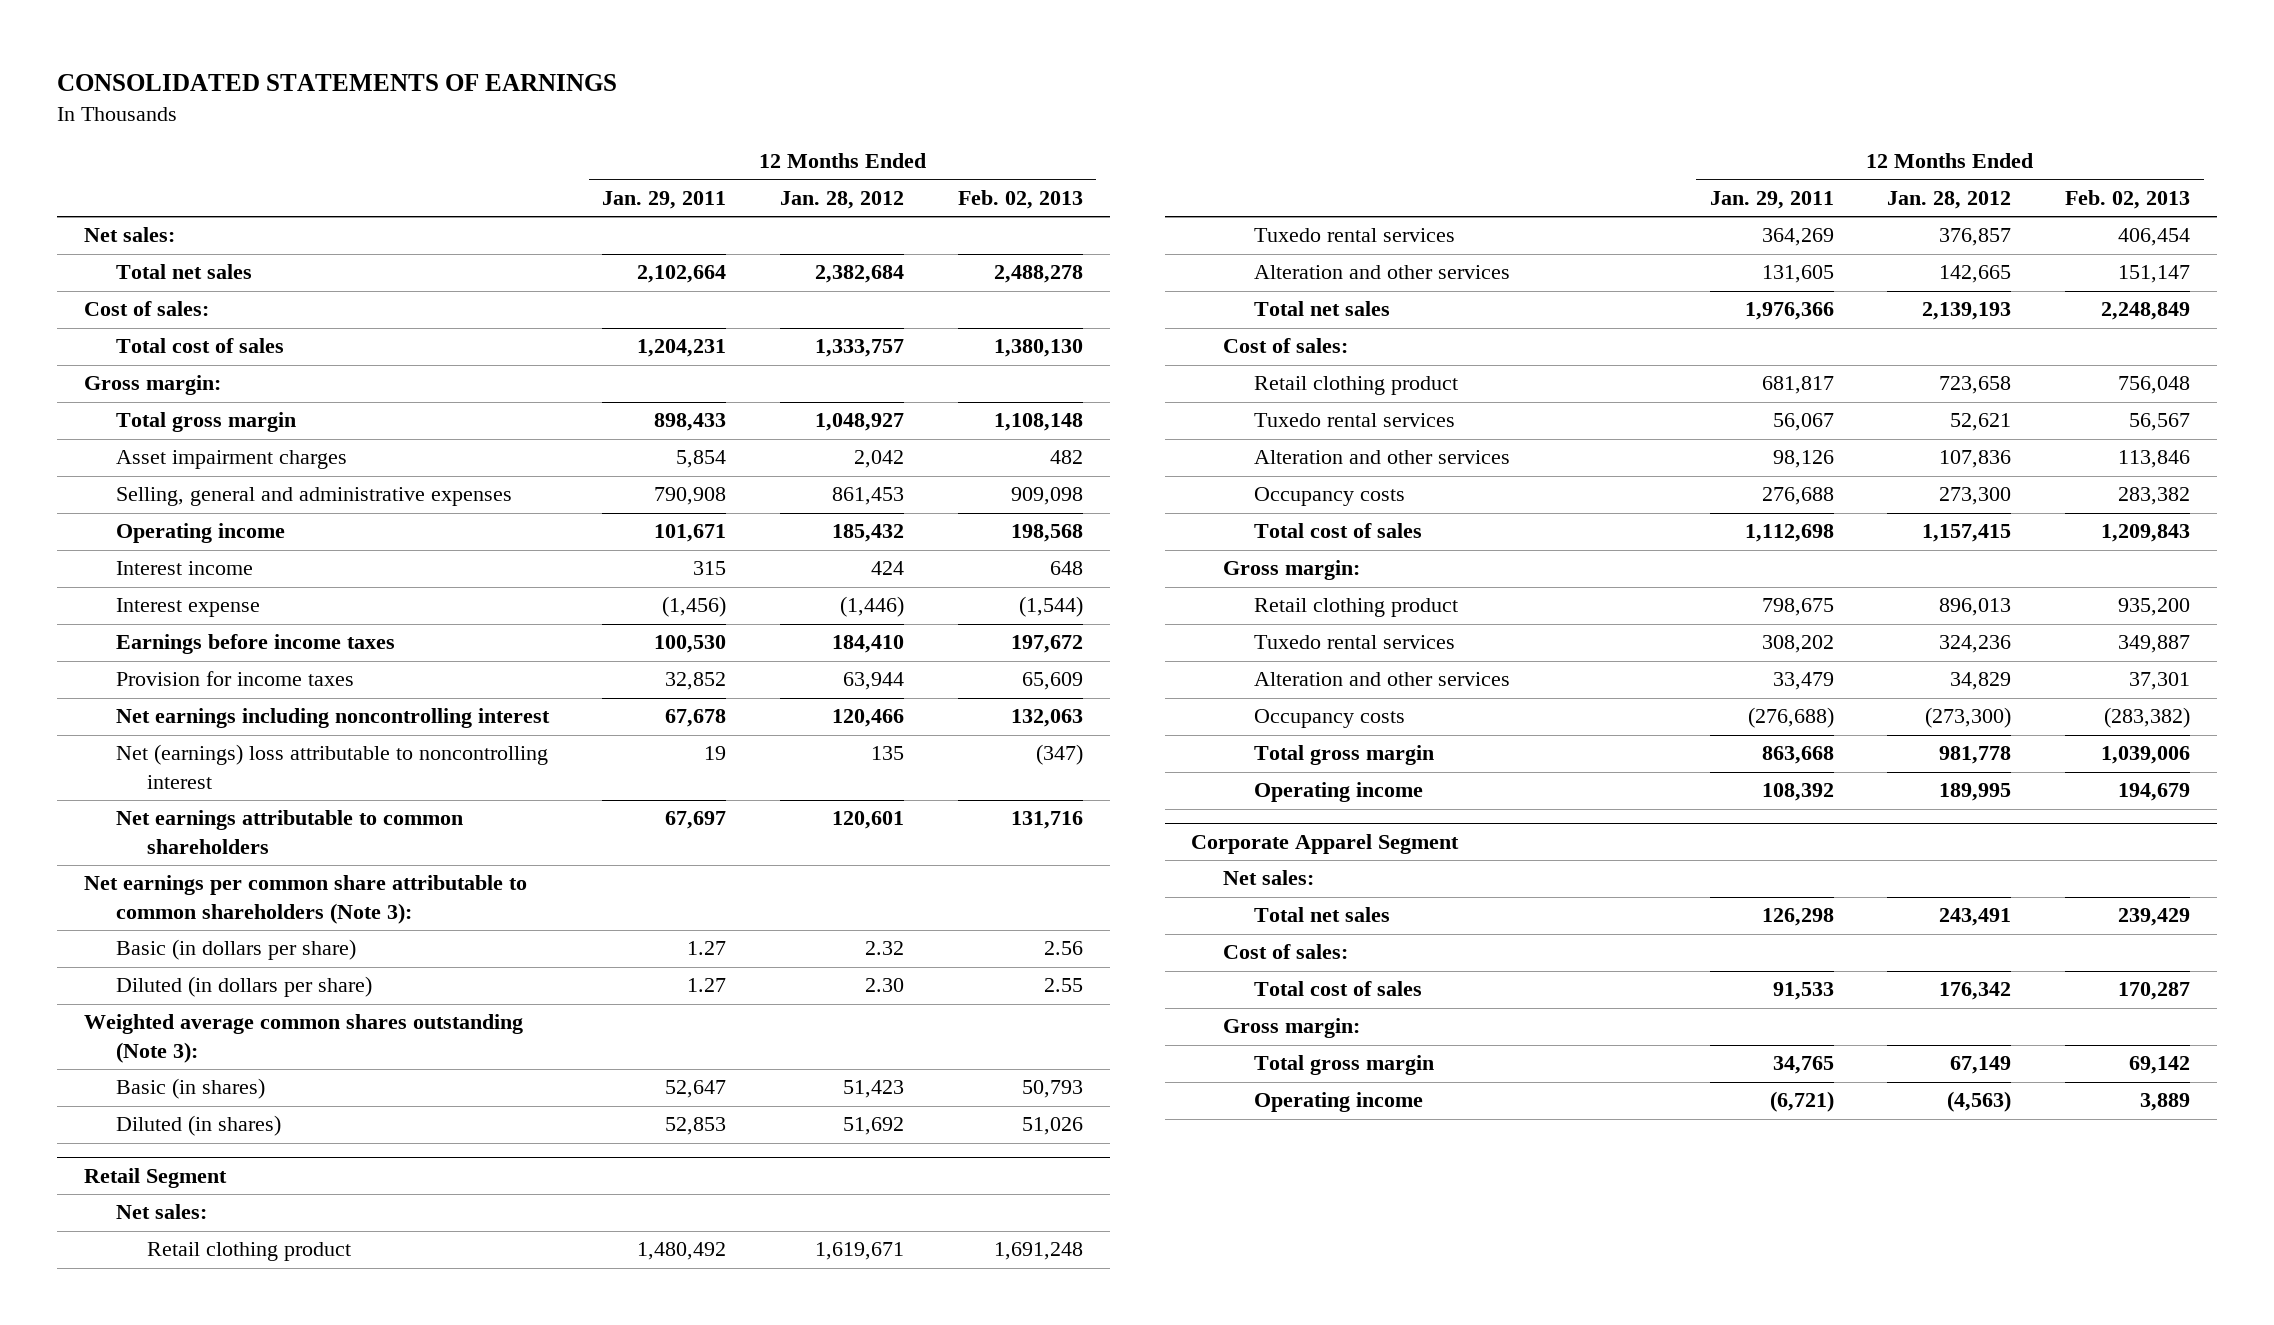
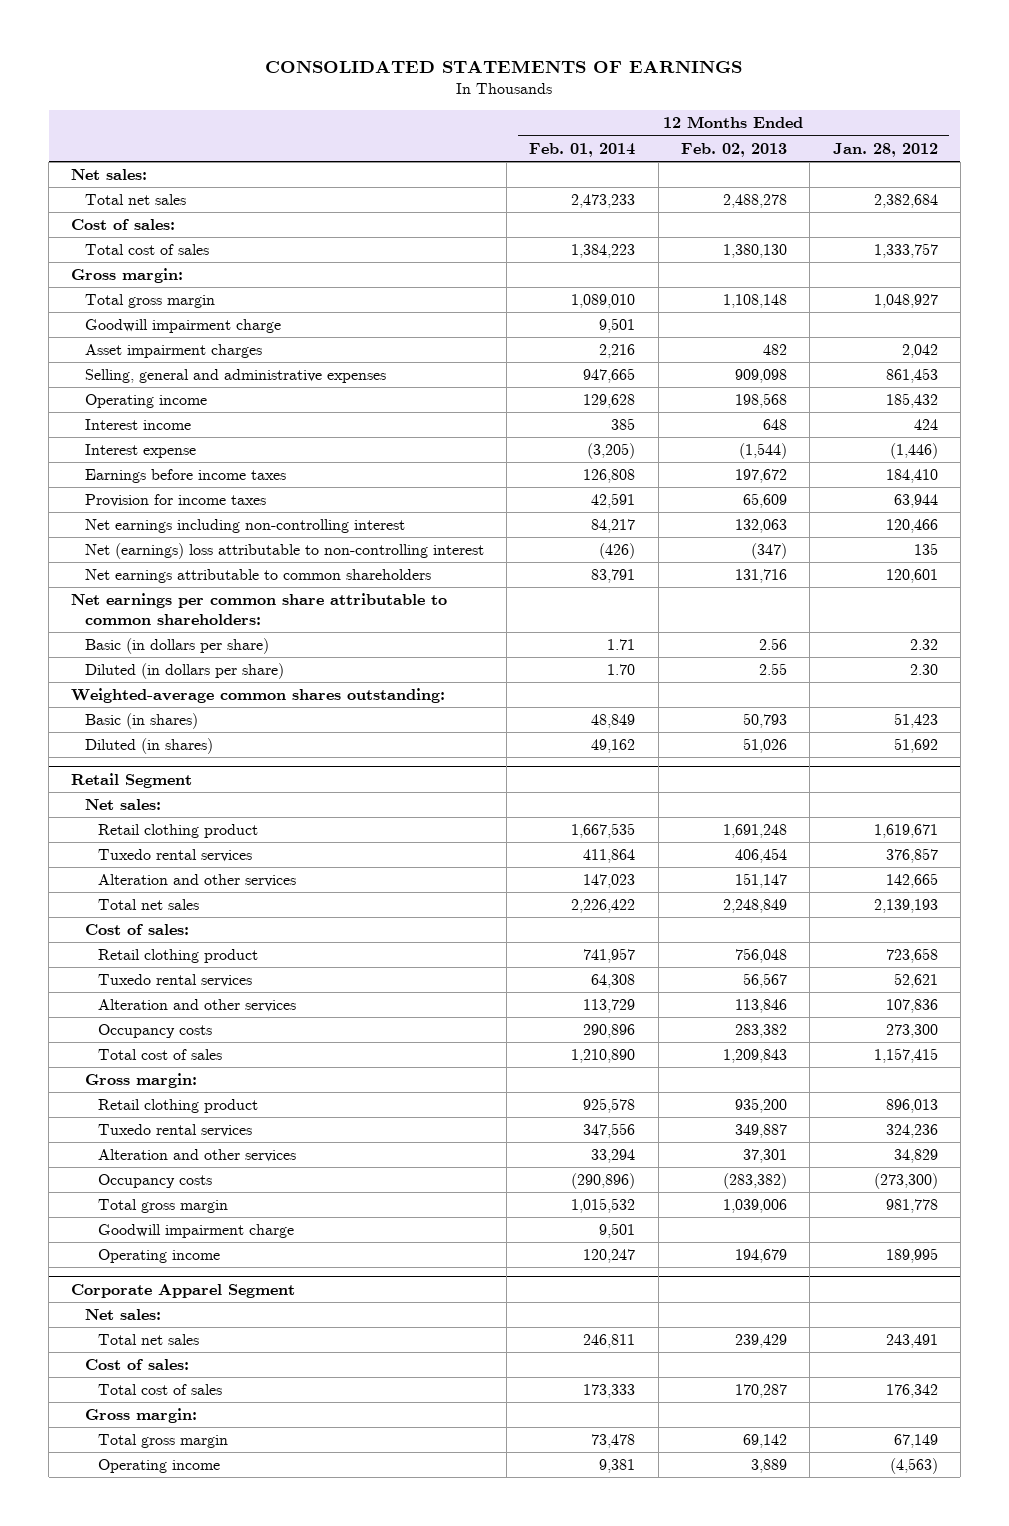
- | 12 Months Ended Jan. 29, 2011 | 12 Months Ended Jan. 28, 2012 | 12 Months Ended Feb. 02, 2013
+ | 12 Months Ended Feb. 01, 2014 | 12 Months Ended Feb. 02, 2013 | 12 Months Ended Jan. 28, 2012
+ Goodwill impairment charge | 9,501 | |
- Net earnings including noncontrolling interest | 67,678 | 120,466 | 132,063
- Net (earnings) loss attributable to noncontrolling interest | 19 | 135 | (347)
+ Net earnings including non-controlling interest | 84,217 | 132,063 | 120,466
+ Net (earnings) loss attributable to non-controlling interest | (426) | (347) | 135
- Net earnings per common share attributable to common shareholders (Note 3):
+ Net earnings per common share attributable to common shareholders:
- Weighted average common shares outstanding (Note 3):
+ Weighted-average common shares outstanding:
@ Retail Segment
+ Goodwill impairment charge | 9,501 | |

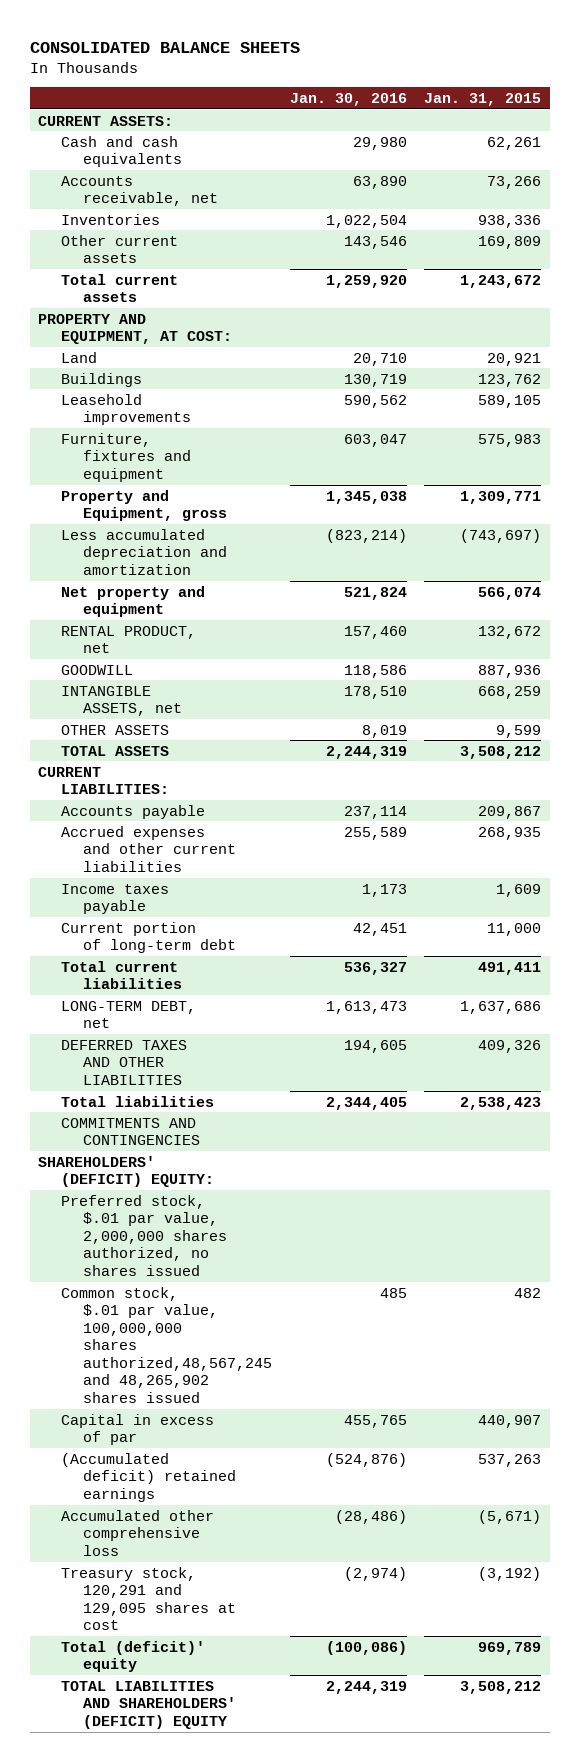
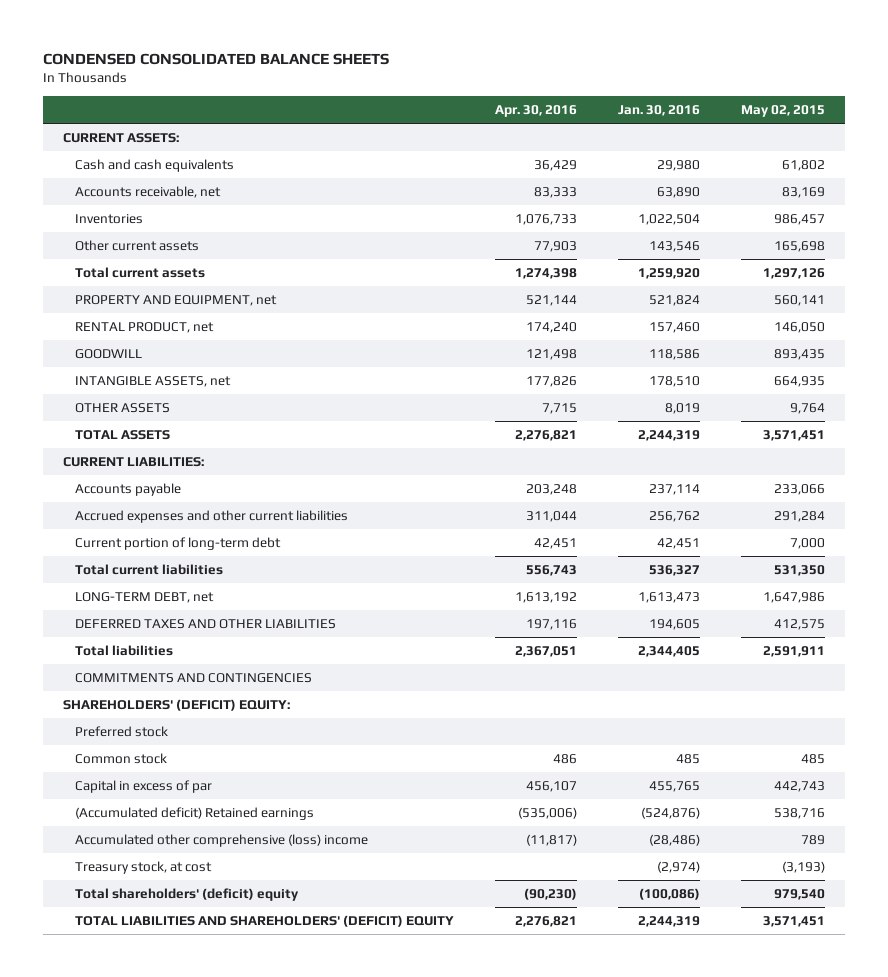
- CONSOLIDATED BALANCE SHEETS
+ CONDENSED CONSOLIDATED BALANCE SHEETS
- | Jan. 30, 2016 | Jan. 31, 2015
+ | Apr. 30, 2016 | Jan. 30, 2016 | May 02, 2015
- PROPERTY AND EQUIPMENT, AT COST:
- Land | 20,710 | 20,921
- Buildings | 130,719 | 123,762
- Leasehold improvements | 590,562 | 589,105
- Furniture, fixtures and equipment | 603,047 | 575,983
- Property and Equipment, gross | 1,345,038 | 1,309,771
- Less accumulated depreciation and amortization | (823,214) | (743,697)
- Net property and equipment | 521,824 | 566,074
+ PROPERTY AND EQUIPMENT, net | 521,144 | 521,824 | 560,141
- Accrued expenses and other current liabilities | 255,589 | 268,935
- Income taxes payable | 1,173 | 1,609
+ Accrued expenses and other current liabilities | 311,044 | 256,762 | 291,284
- Preferred stock, $.01 par value, 2,000,000 shares authorized, no shares issued
- Common stock, $.01 par value, 100,000,000 shares authorized,48,567,245 and 48,265,902 shares issued | 485 | 482
+ Preferred stock
+ Common stock | 486 | 485 | 485
- (Accumulated deficit) retained earnings | (524,876) | 537,263
- Accumulated other comprehensive loss | (28,486) | (5,671)
- Treasury stock, 120,291 and 129,095 shares at cost | (2,974) | (3,192)
- Total (deficit)' equity | (100,086) | 969,789
+ (Accumulated deficit) Retained earnings | (535,006) | (524,876) | 538,716
+ Accumulated other comprehensive (loss) income | (11,817) | (28,486) | 789
+ Treasury stock, at cost | | (2,974) | (3,193)
+ Total shareholders' (deficit) equity | (90,230) | (100,086) | 979,540

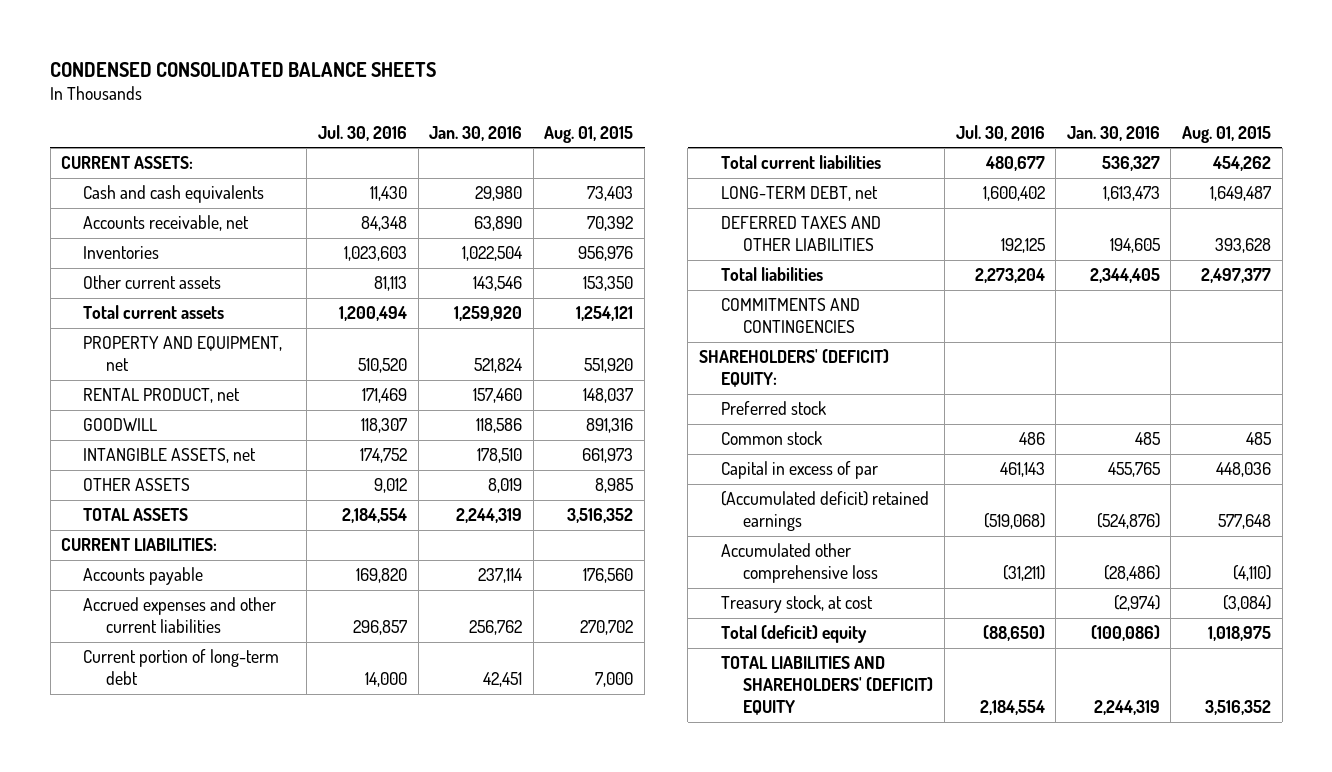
- | Apr. 30, 2016 | Jan. 30, 2016 | May 02, 2015
+ | Jul. 30, 2016 | Jan. 30, 2016 | Aug. 01, 2015
- (Accumulated deficit) Retained earnings | (535,006) | (524,876) | 538,716
- Accumulated other comprehensive (loss) income | (11,817) | (28,486) | 789
+ (Accumulated deficit) retained earnings | (519,068) | (524,876) | 577,648
+ Accumulated other comprehensive loss | (31,211) | (28,486) | (4,110)
- Total shareholders' (deficit) equity | (90,230) | (100,086) | 979,540
+ Total (deficit) equity | (88,650) | (100,086) | 1,018,975

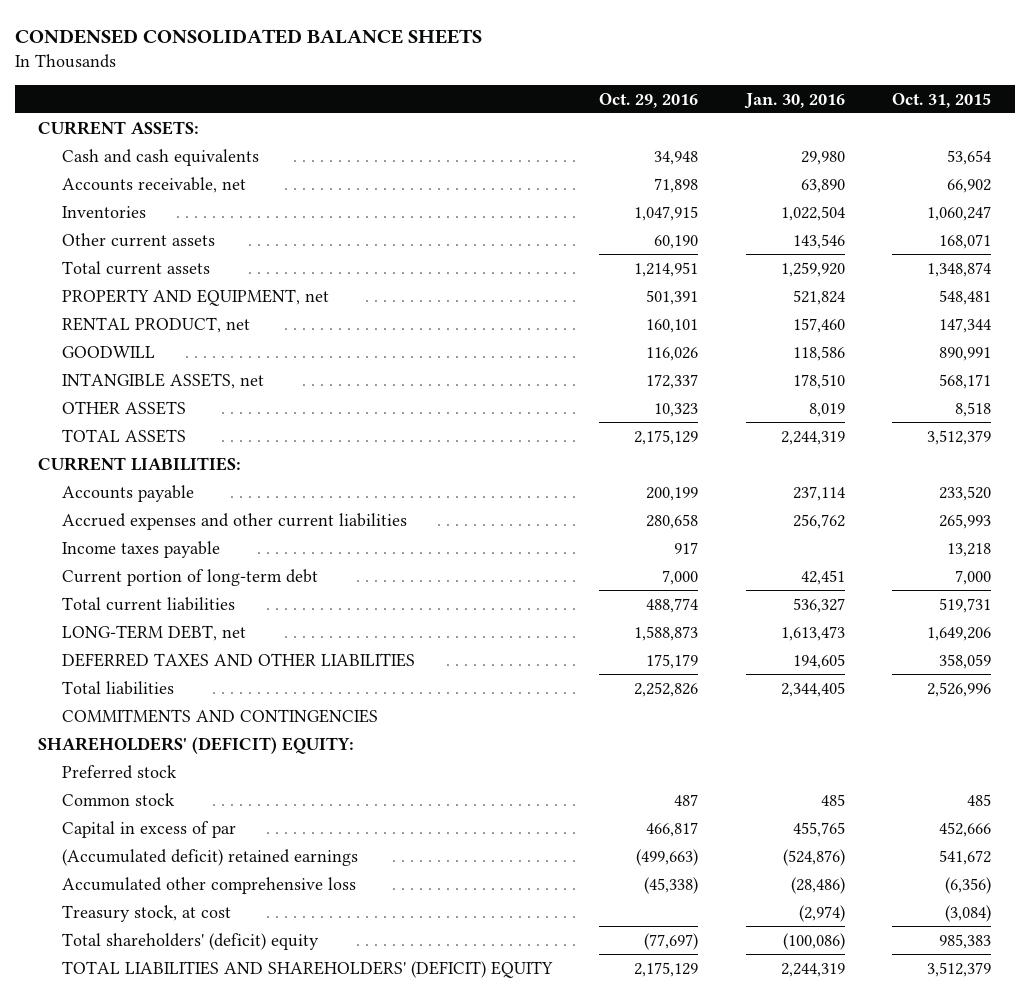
- | Jul. 30, 2016 | Jan. 30, 2016 | Aug. 01, 2015
+ | Oct. 29, 2016 | Jan. 30, 2016 | Oct. 31, 2015
+ Income taxes payable | 917 | | 13,218
- Total (deficit) equity | (88,650) | (100,086) | 1,018,975
+ Total shareholders' (deficit) equity | (77,697) | (100,086) | 985,383

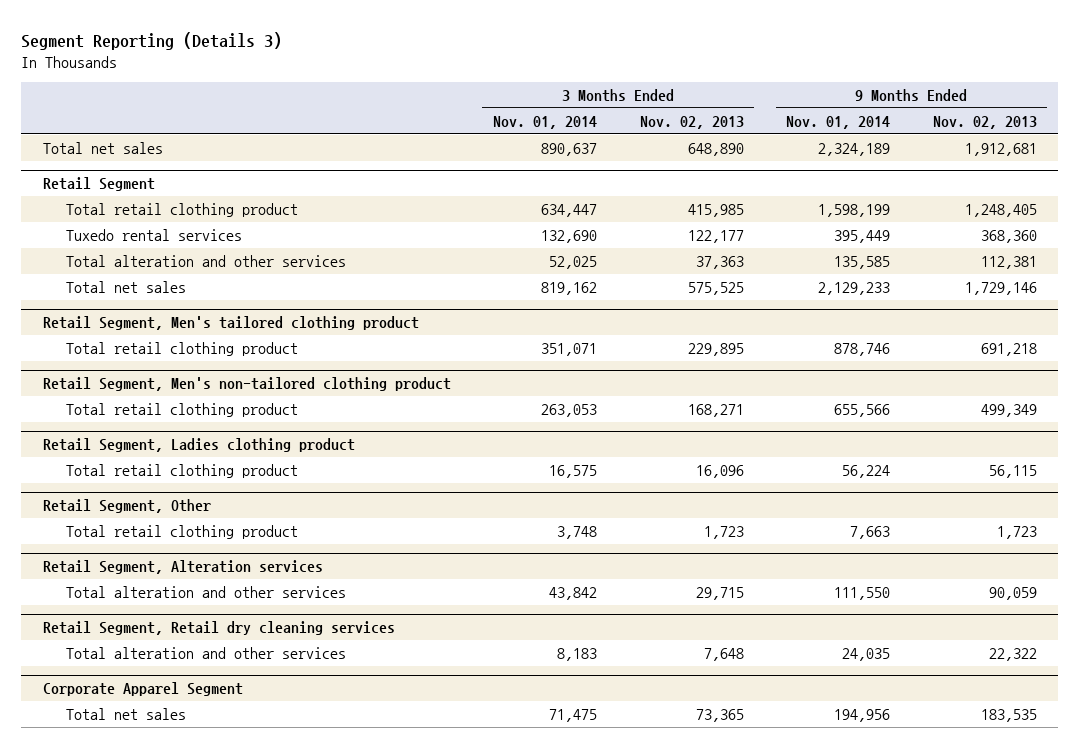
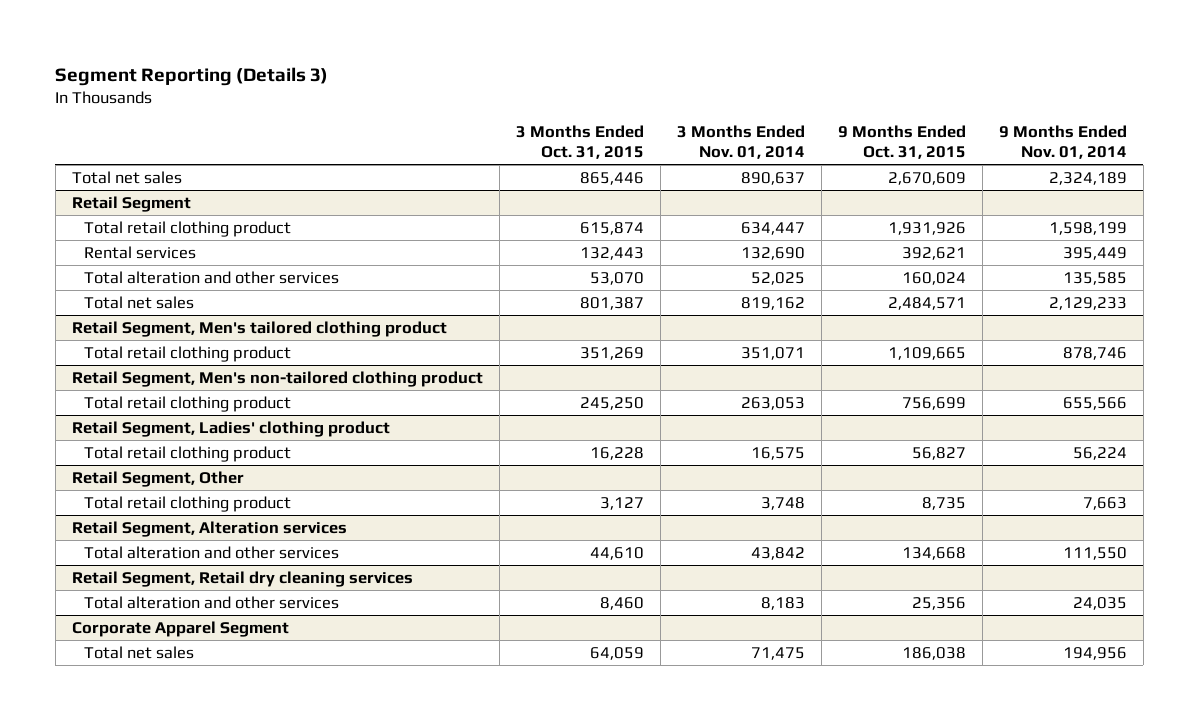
- | 3 Months Ended Nov. 01, 2014 | 3 Months Ended Nov. 02, 2013 | 9 Months Ended Nov. 01, 2014 | 9 Months Ended Nov. 02, 2013
+ | 3 Months Ended Oct. 31, 2015 | 3 Months Ended Nov. 01, 2014 | 9 Months Ended Oct. 31, 2015 | 9 Months Ended Nov. 01, 2014
@ Retail Segment
- Tuxedo rental services | 132,690 | 122,177 | 395,449 | 368,360
+ Rental services | 132,443 | 132,690 | 392,621 | 395,449
- Retail Segment, Ladies clothing product
+ Retail Segment, Ladies' clothing product

